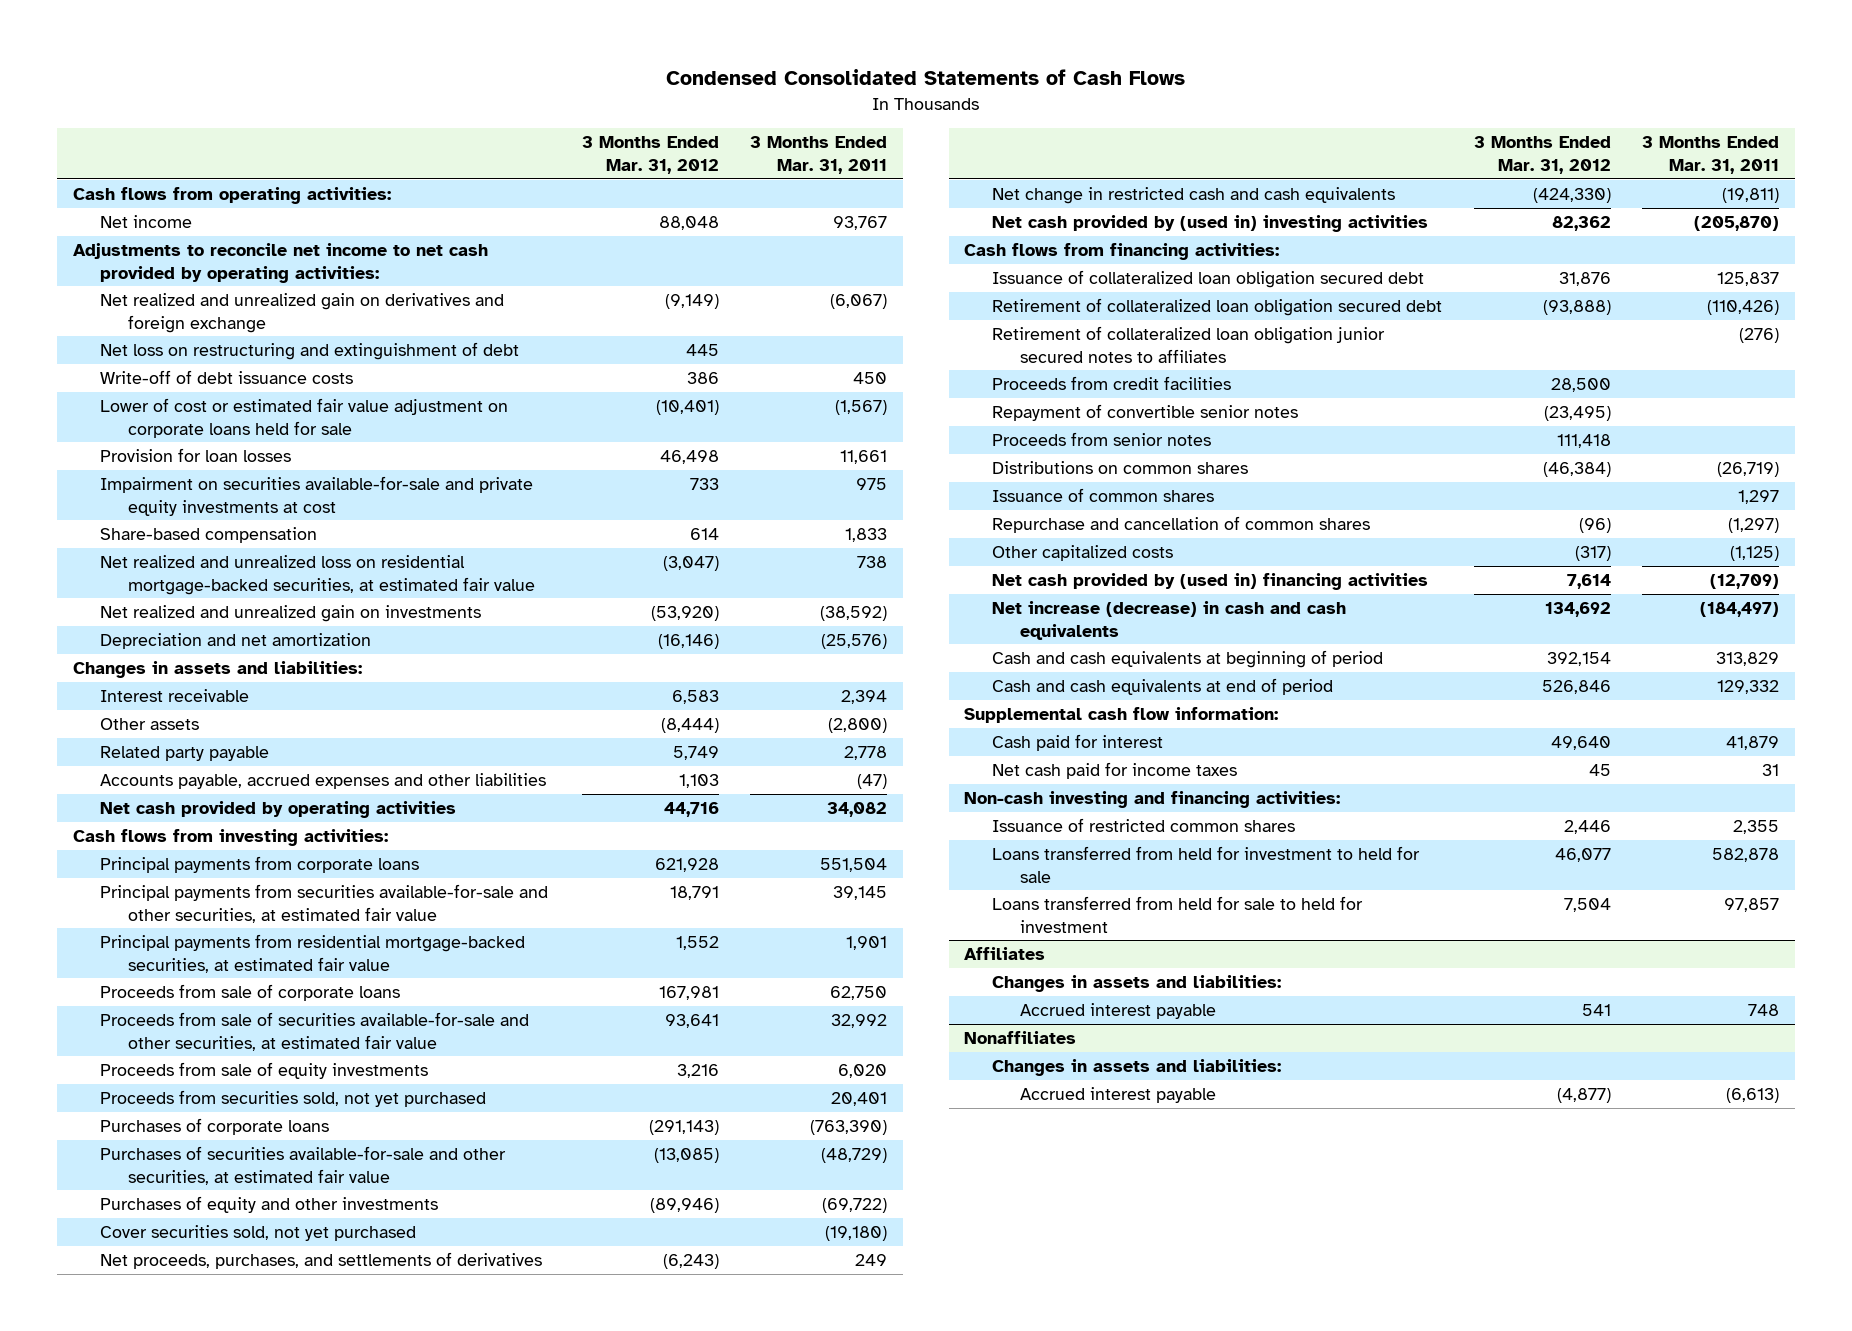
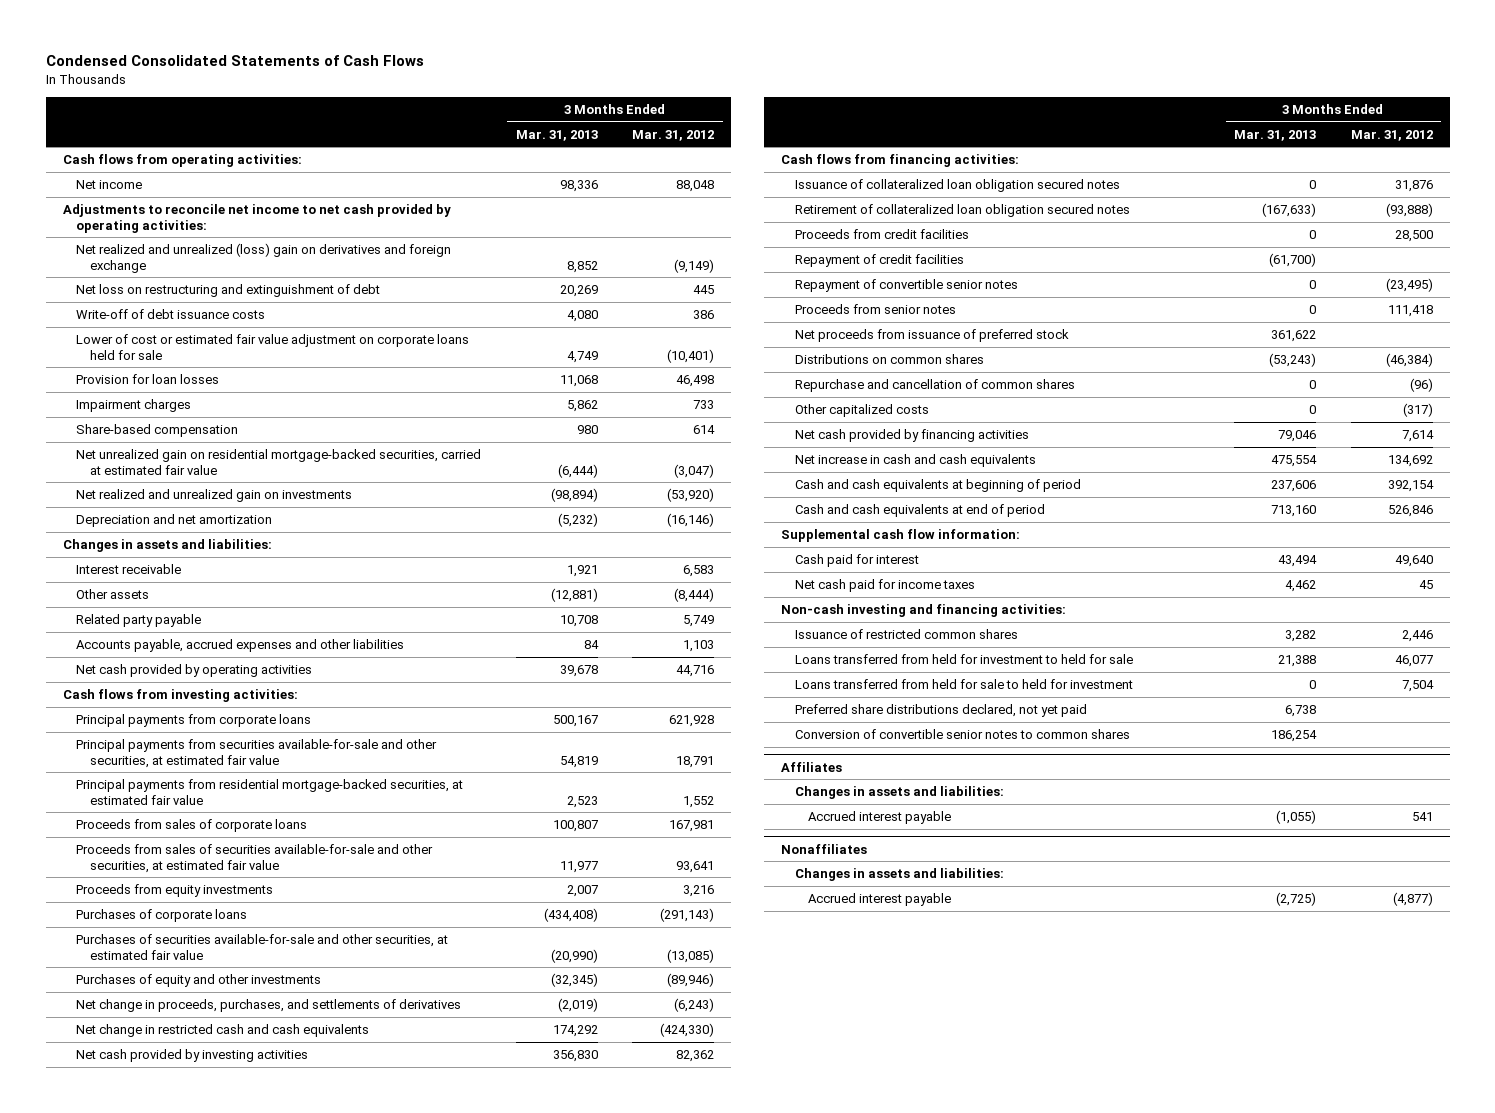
- | 3 Months Ended Mar. 31, 2012 | 3 Months Ended Mar. 31, 2011
+ | 3 Months Ended Mar. 31, 2013 | 3 Months Ended Mar. 31, 2012
- Net realized and unrealized gain on derivatives and foreign exchange | (9,149) | (6,067)
+ Net realized and unrealized (loss) gain on derivatives and foreign exchange | 8,852 | (9,149)
- Impairment on securities available-for-sale and private equity investments at cost | 733 | 975
+ Impairment charges | 5,862 | 733
- Net realized and unrealized loss on residential mortgage-backed securities, at estimated fair value | (3,047) | 738
+ Net unrealized gain on residential mortgage-backed securities, carried at estimated fair value | (6,444) | (3,047)
- Proceeds from sale of corporate loans | 167,981 | 62,750
- Proceeds from sale of securities available-for-sale and other securities, at estimated fair value | 93,641 | 32,992
- Proceeds from sale of equity investments | 3,216 | 6,020
- Proceeds from securities sold, not yet purchased | | 20,401
+ Proceeds from sales of corporate loans | 100,807 | 167,981
+ Proceeds from sales of securities available-for-sale and other securities, at estimated fair value | 11,977 | 93,641
+ Proceeds from equity investments | 2,007 | 3,216
- Cover securities sold, not yet purchased | | (19,180)
- Net proceeds, purchases, and settlements of derivatives | (6,243) | 249
+ Net change in proceeds, purchases, and settlements of derivatives | (2,019) | (6,243)
- Net cash provided by (used in) investing activities | 82,362 | (205,870)
+ Net cash provided by investing activities | 356,830 | 82,362
- Issuance of collateralized loan obligation secured debt | 31,876 | 125,837
- Retirement of collateralized loan obligation secured debt | (93,888) | (110,426)
- Retirement of collateralized loan obligation junior secured notes to affiliates | | (276)
+ Issuance of collateralized loan obligation secured notes | 0 | 31,876
+ Retirement of collateralized loan obligation secured notes | (167,633) | (93,888)
+ Repayment of credit facilities | (61,700) |
+ Net proceeds from issuance of preferred stock | 361,622 |
- Issuance of common shares | | 1,297
- Net cash provided by (used in) financing activities | 7,614 | (12,709)
- Net increase (decrease) in cash and cash equivalents | 134,692 | (184,497)
+ Net cash provided by financing activities | 79,046 | 7,614
+ Net increase in cash and cash equivalents | 475,554 | 134,692
+ Preferred share distributions declared, not yet paid | 6,738 |
+ Conversion of convertible senior notes to common shares | 186,254 |

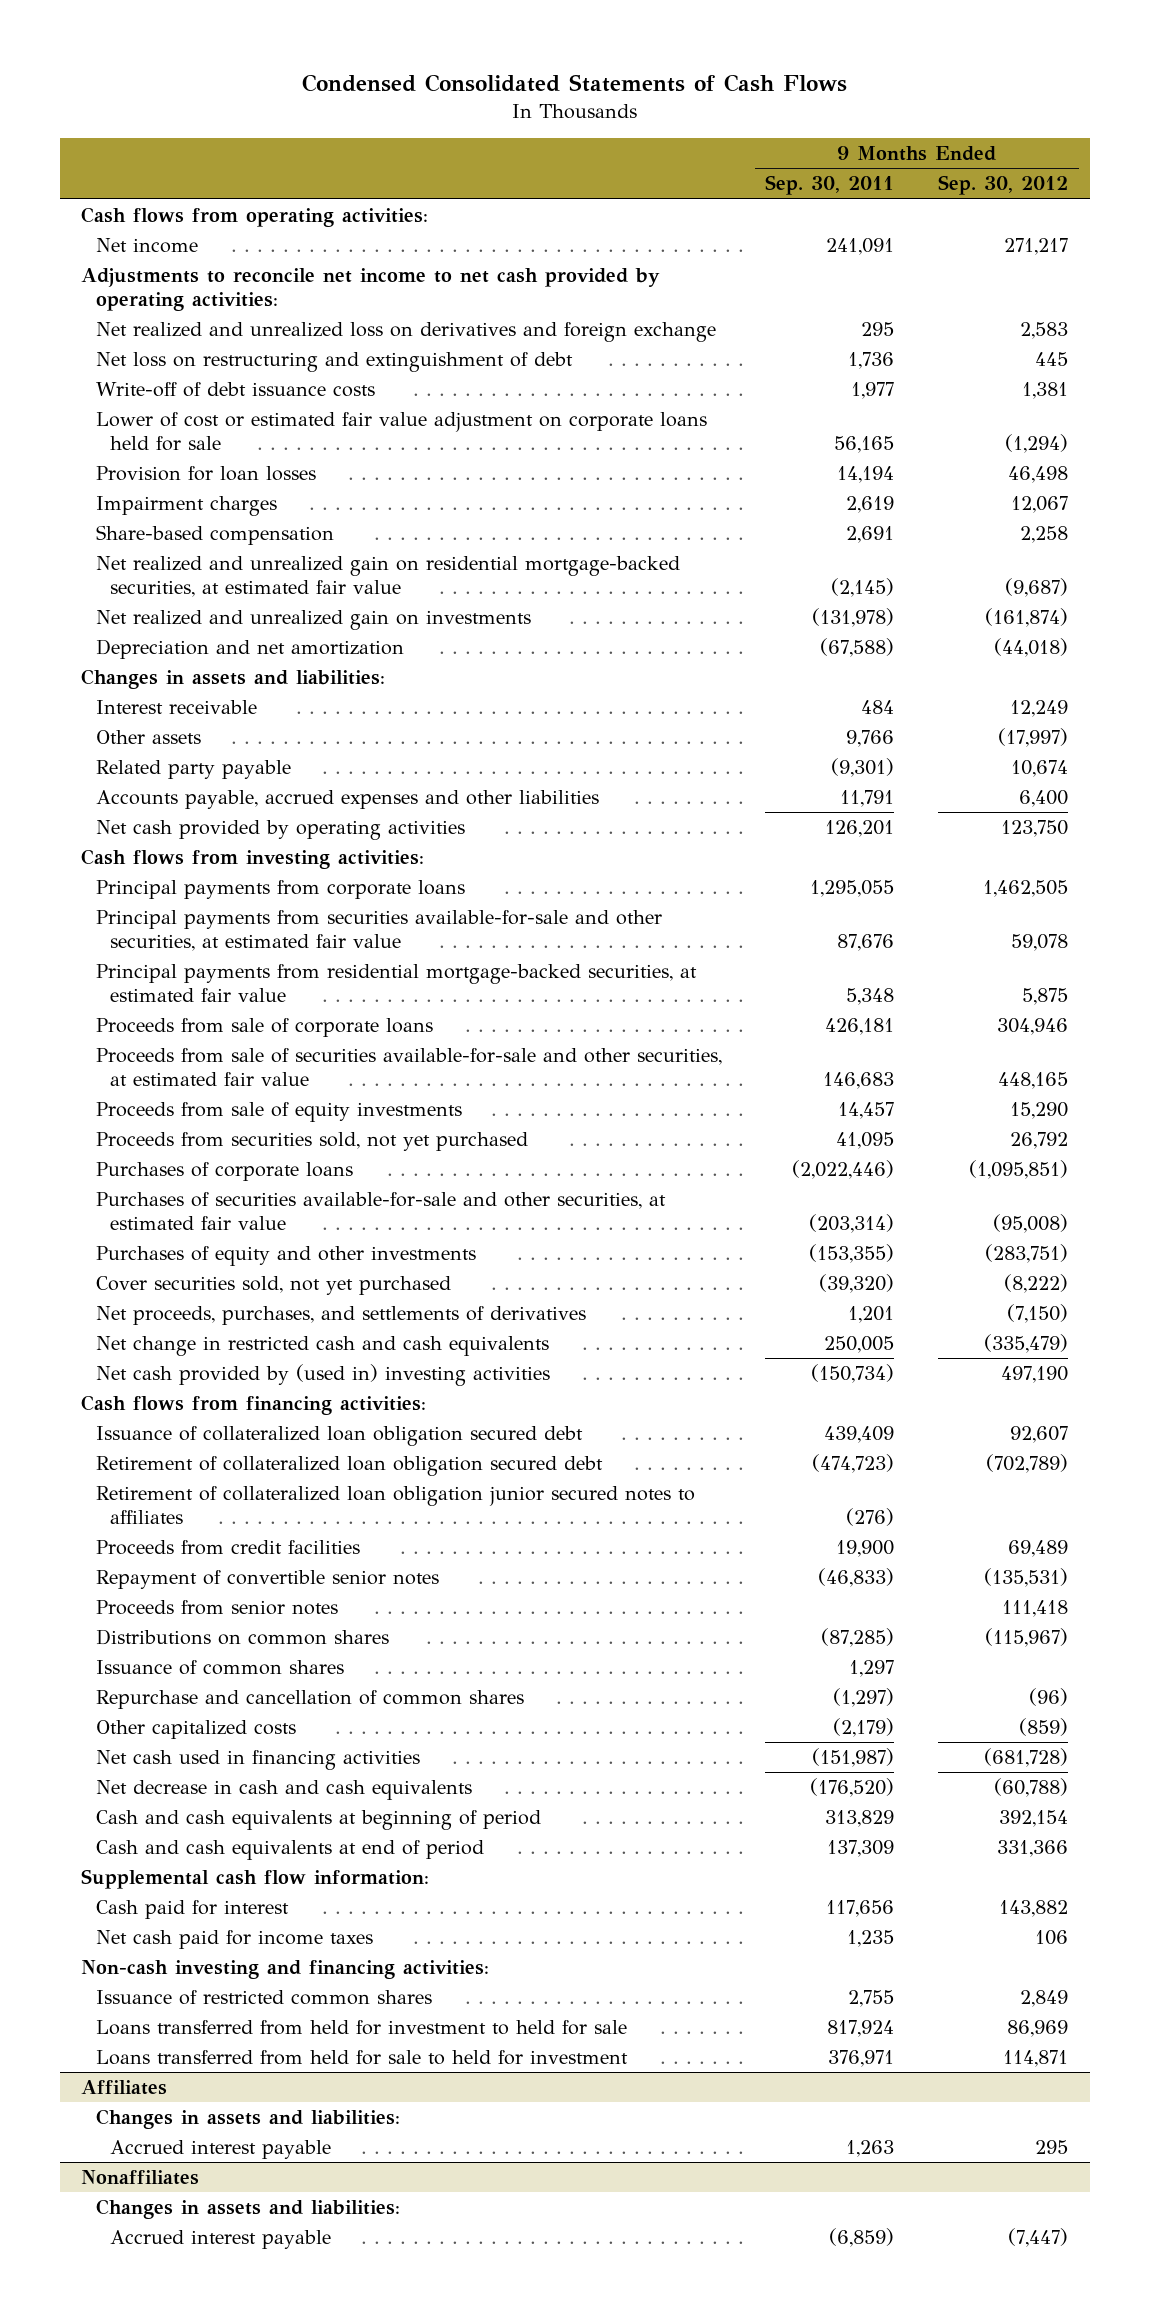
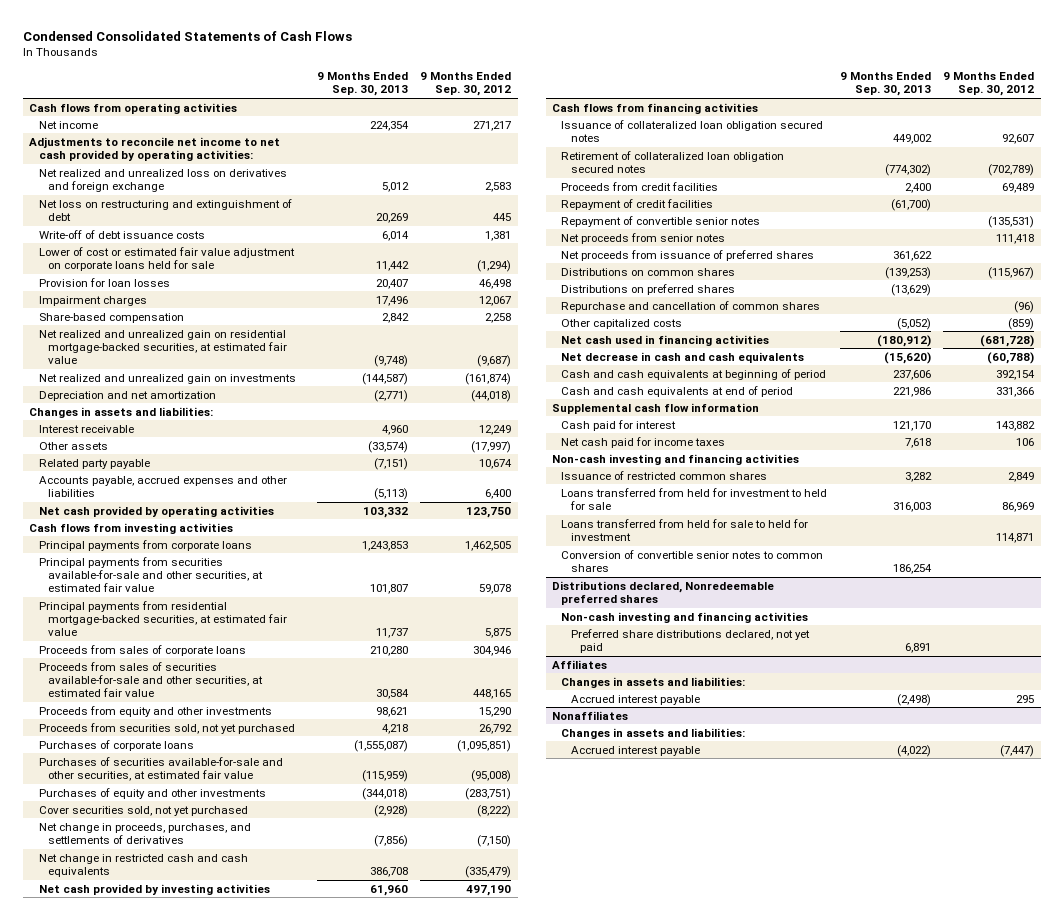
- | 9 Months Ended Sep. 30, 2011 | 9 Months Ended Sep. 30, 2012
+ | 9 Months Ended Sep. 30, 2013 | 9 Months Ended Sep. 30, 2012
- Cash flows from operating activities:
+ Cash flows from operating activities
- Cash flows from investing activities:
+ Cash flows from investing activities
- Proceeds from sale of corporate loans | 426,181 | 304,946
- Proceeds from sale of securities available-for-sale and other securities, at estimated fair value | 146,683 | 448,165
- Proceeds from sale of equity investments | 14,457 | 15,290
+ Proceeds from sales of corporate loans | 210,280 | 304,946
+ Proceeds from sales of securities available-for-sale and other securities, at estimated fair value | 30,584 | 448,165
+ Proceeds from equity and other investments | 98,621 | 15,290
- Net proceeds, purchases, and settlements of derivatives | 1,201 | (7,150)
+ Net change in proceeds, purchases, and settlements of derivatives | (7,856) | (7,150)
- Net cash provided by (used in) investing activities | (150,734) | 497,190
- Cash flows from financing activities:
- Issuance of collateralized loan obligation secured debt | 439,409 | 92,607
- Retirement of collateralized loan obligation secured debt | (474,723) | (702,789)
- Retirement of collateralized loan obligation junior secured notes to affiliates | (276) |
+ Net cash provided by investing activities | 61,960 | 497,190
+ Cash flows from financing activities
+ Issuance of collateralized loan obligation secured notes | 449,002 | 92,607
+ Retirement of collateralized loan obligation secured notes | (774,302) | (702,789)
+ Repayment of credit facilities | (61,700) |
- Proceeds from senior notes | | 111,418
+ Net proceeds from senior notes | | 111,418
+ Net proceeds from issuance of preferred shares | 361,622 |
- Issuance of common shares | 1,297 |
+ Distributions on preferred shares | (13,629) |
- Supplemental cash flow information:
+ Supplemental cash flow information
- Non-cash investing and financing activities:
+ Non-cash investing and financing activities
+ Conversion of convertible senior notes to common shares | 186,254 |
+ Distributions declared, Nonredeemable preferred shares
+ Non-cash investing and financing activities
+ Preferred share distributions declared, not yet paid | 6,891 |

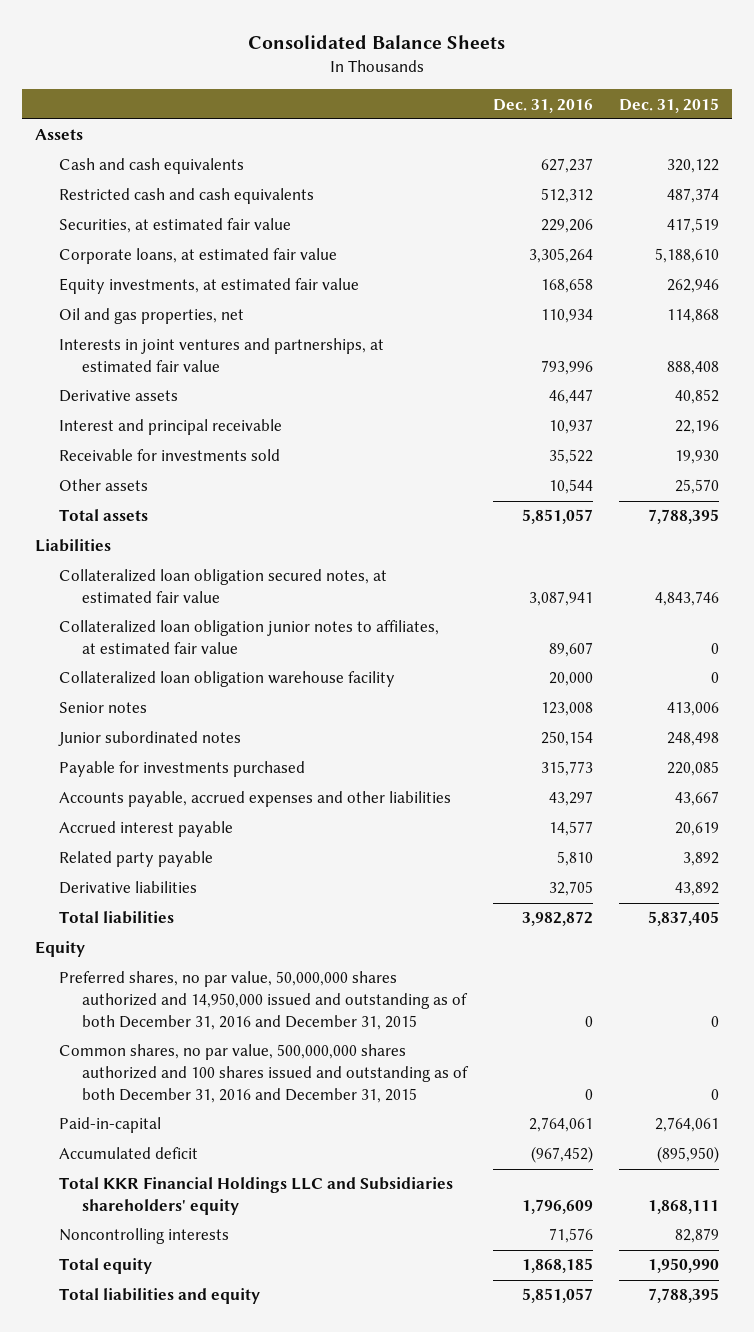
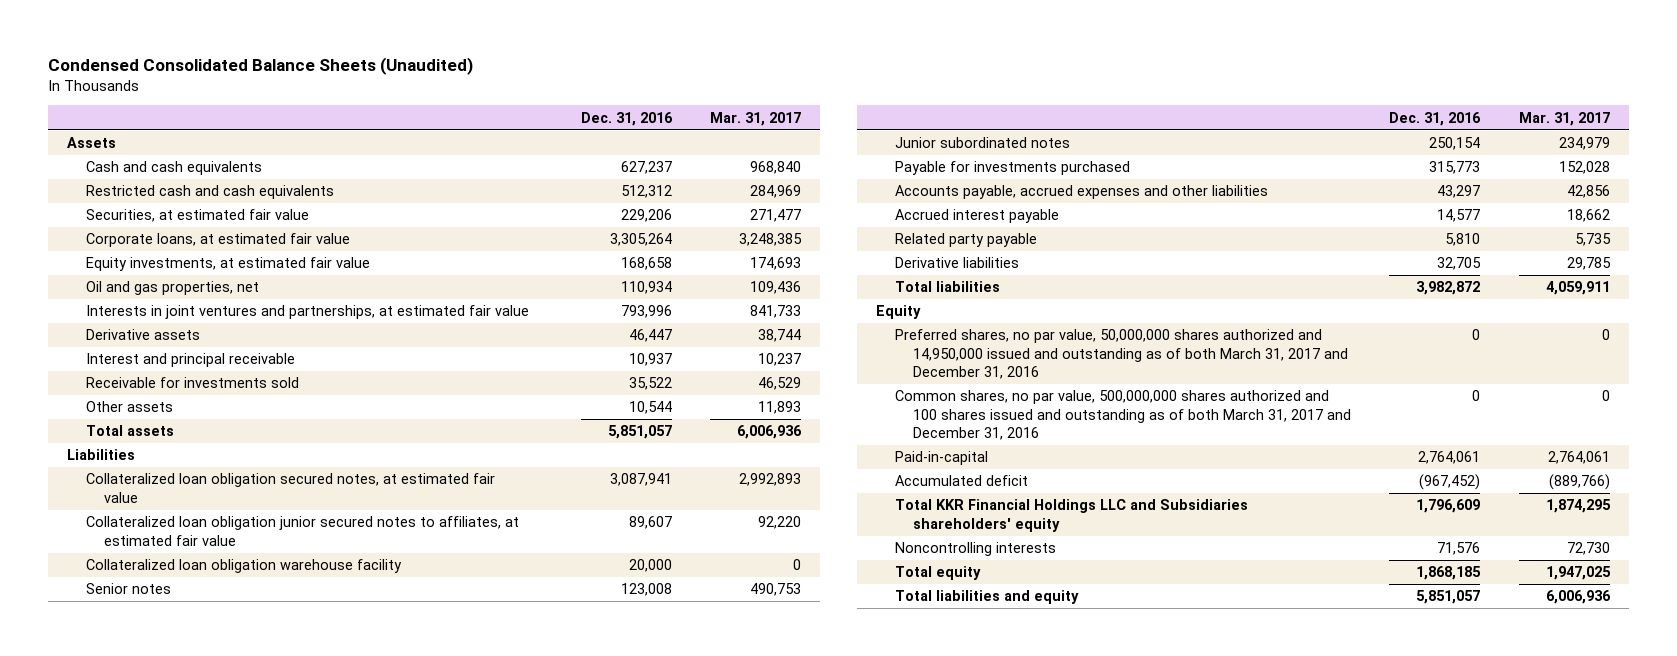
- Consolidated Balance Sheets
+ Condensed Consolidated Balance Sheets (Unaudited)
- | Dec. 31, 2016 | Dec. 31, 2015
+ | Dec. 31, 2016 | Mar. 31, 2017
- Collateralized loan obligation junior notes to affiliates, at estimated fair value | 89,607 | 0
+ Collateralized loan obligation junior secured notes to affiliates, at estimated fair value | 89,607 | 92,220
- Preferred shares, no par value, 50,000,000 shares authorized and 14,950,000 issued and outstanding as of both December 31, 2016 and December 31, 2015 | 0 | 0
- Common shares, no par value, 500,000,000 shares authorized and 100 shares issued and outstanding as of both December 31, 2016 and December 31, 2015 | 0 | 0
+ Preferred shares, no par value, 50,000,000 shares authorized and 14,950,000 issued and outstanding as of both March 31, 2017 and December 31, 2016 | 0 | 0
+ Common shares, no par value, 500,000,000 shares authorized and 100 shares issued and outstanding as of both March 31, 2017 and December 31, 2016 | 0 | 0

